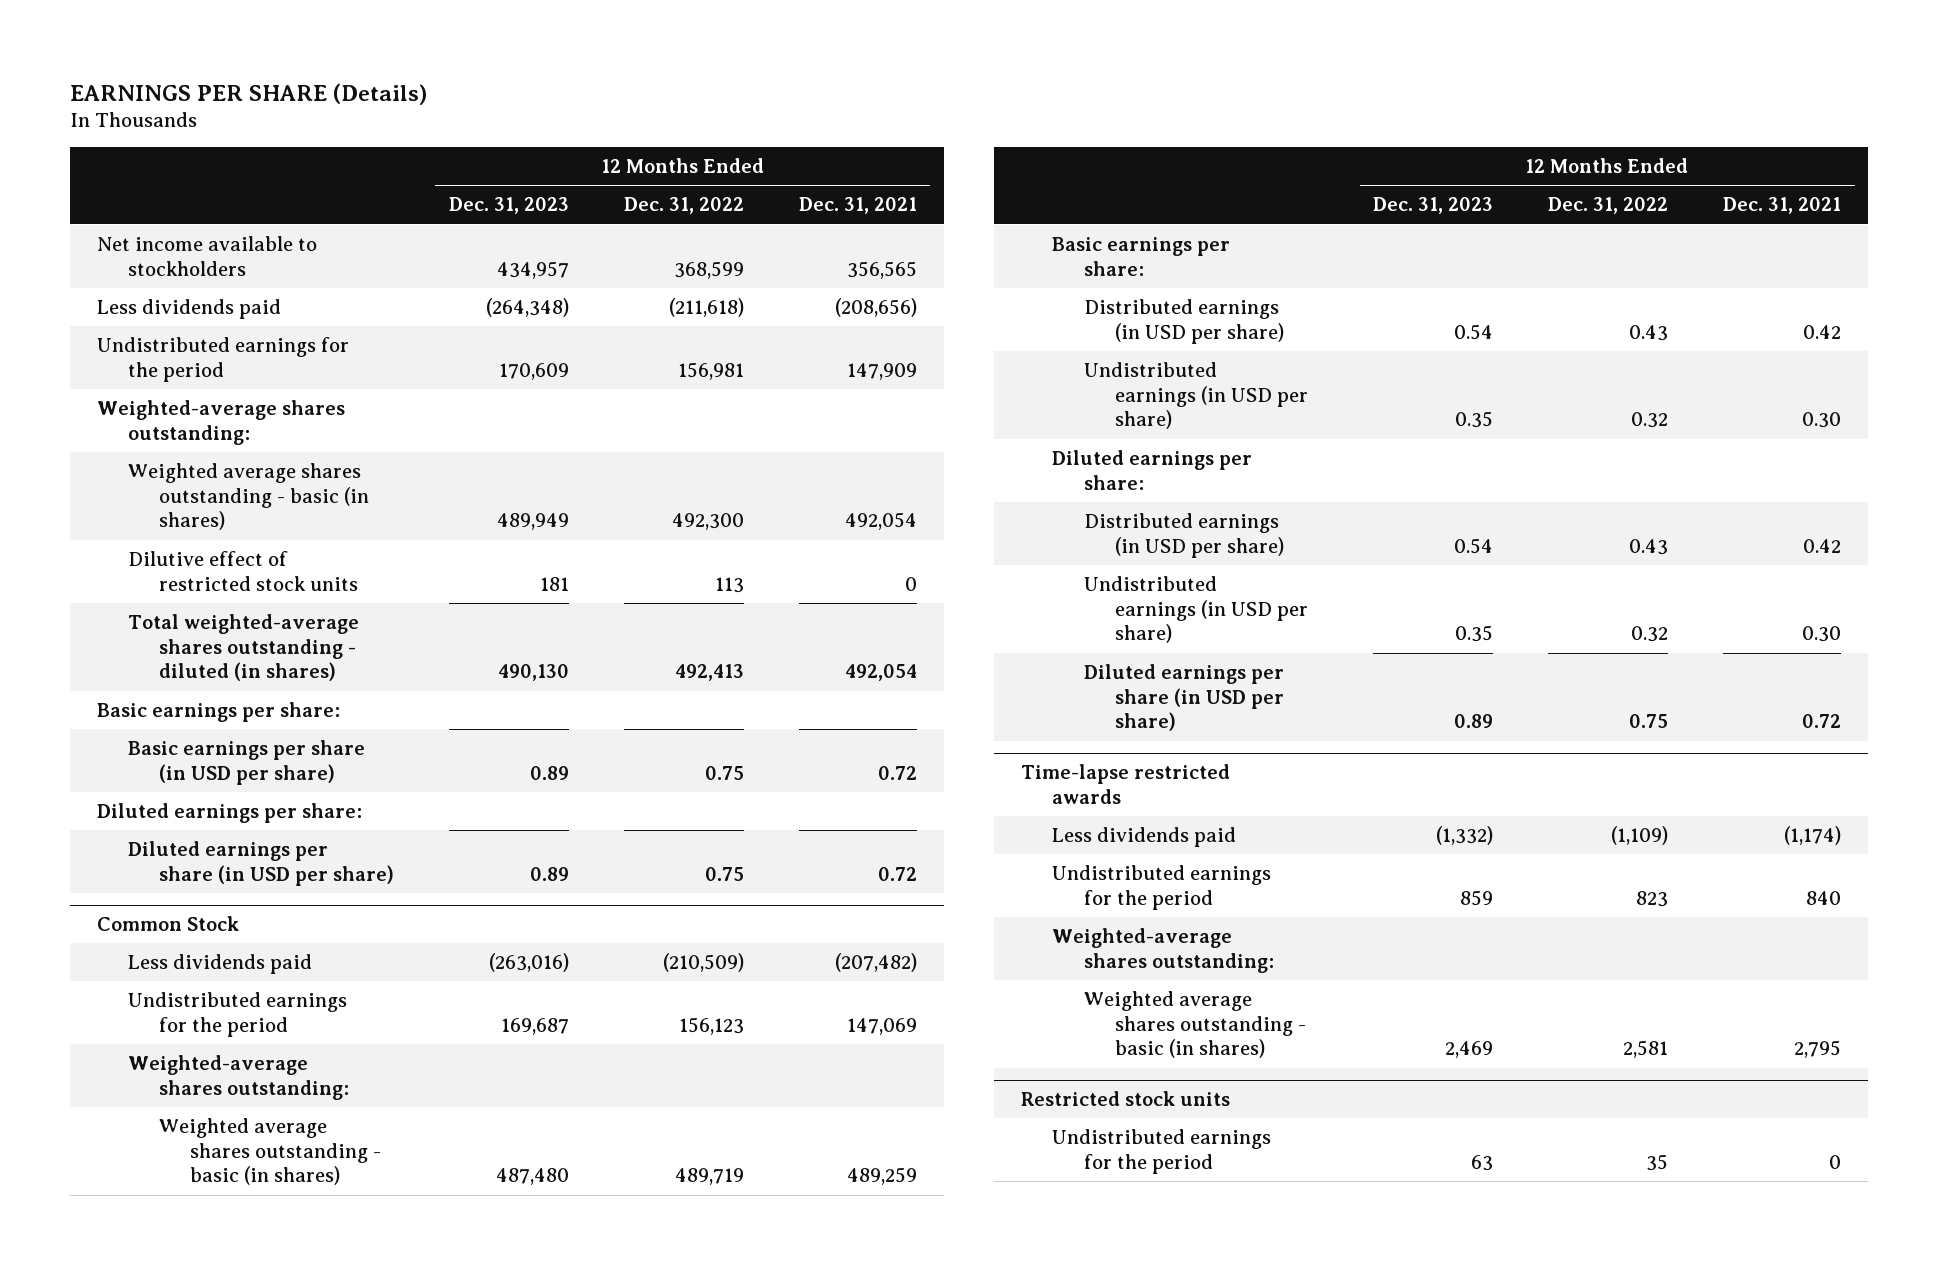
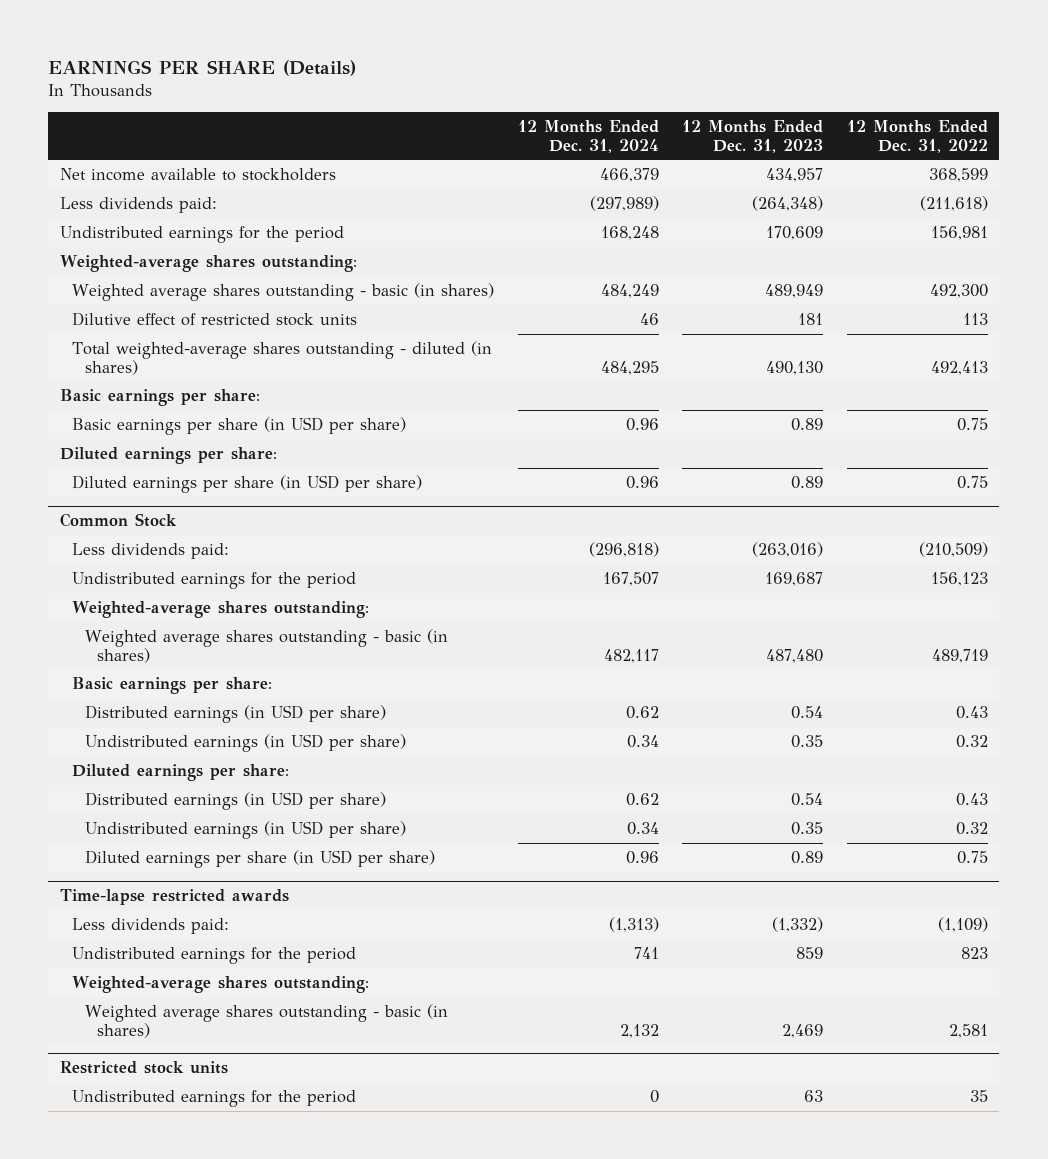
- | 12 Months Ended Dec. 31, 2023 | 12 Months Ended Dec. 31, 2022 | 12 Months Ended Dec. 31, 2021
+ | 12 Months Ended Dec. 31, 2024 | 12 Months Ended Dec. 31, 2023 | 12 Months Ended Dec. 31, 2022
- Less dividends paid | (264,348) | (211,618) | (208,656)
+ Less dividends paid: | (297,989) | (264,348) | (211,618)
@ Common Stock
- Less dividends paid | (263,016) | (210,509) | (207,482)
+ Less dividends paid: | (296,818) | (263,016) | (210,509)
@ Time-lapse restricted awards
- Less dividends paid | (1,332) | (1,109) | (1,174)
+ Less dividends paid: | (1,313) | (1,332) | (1,109)

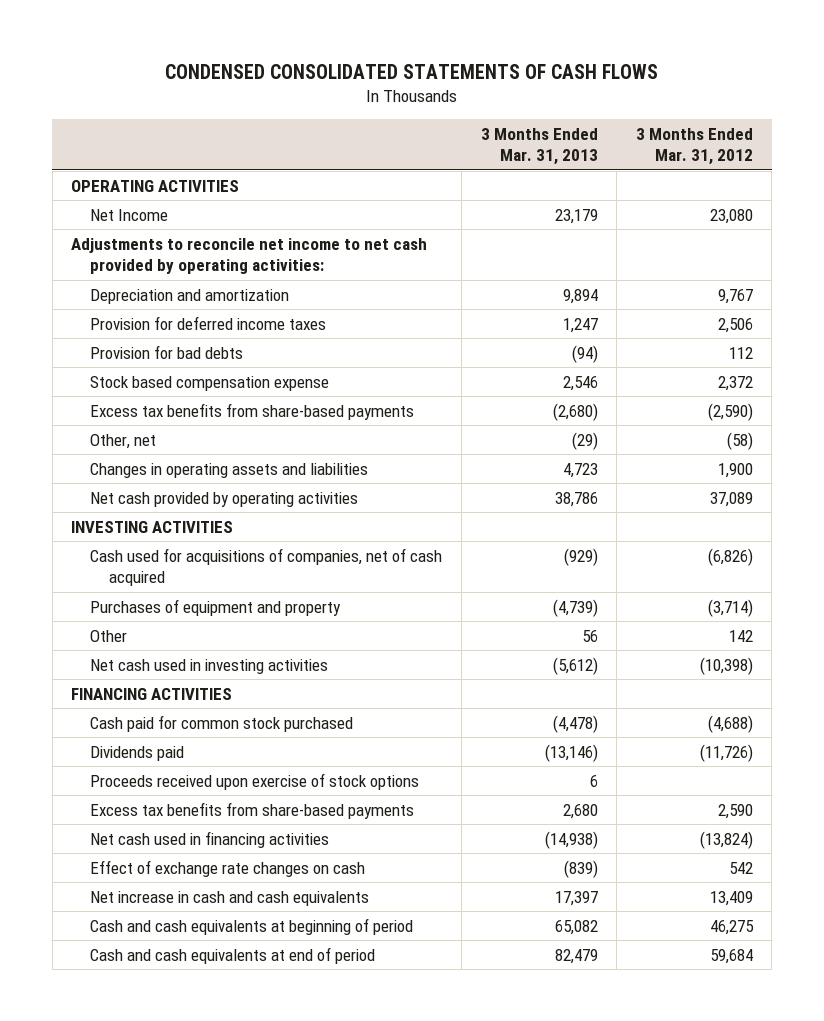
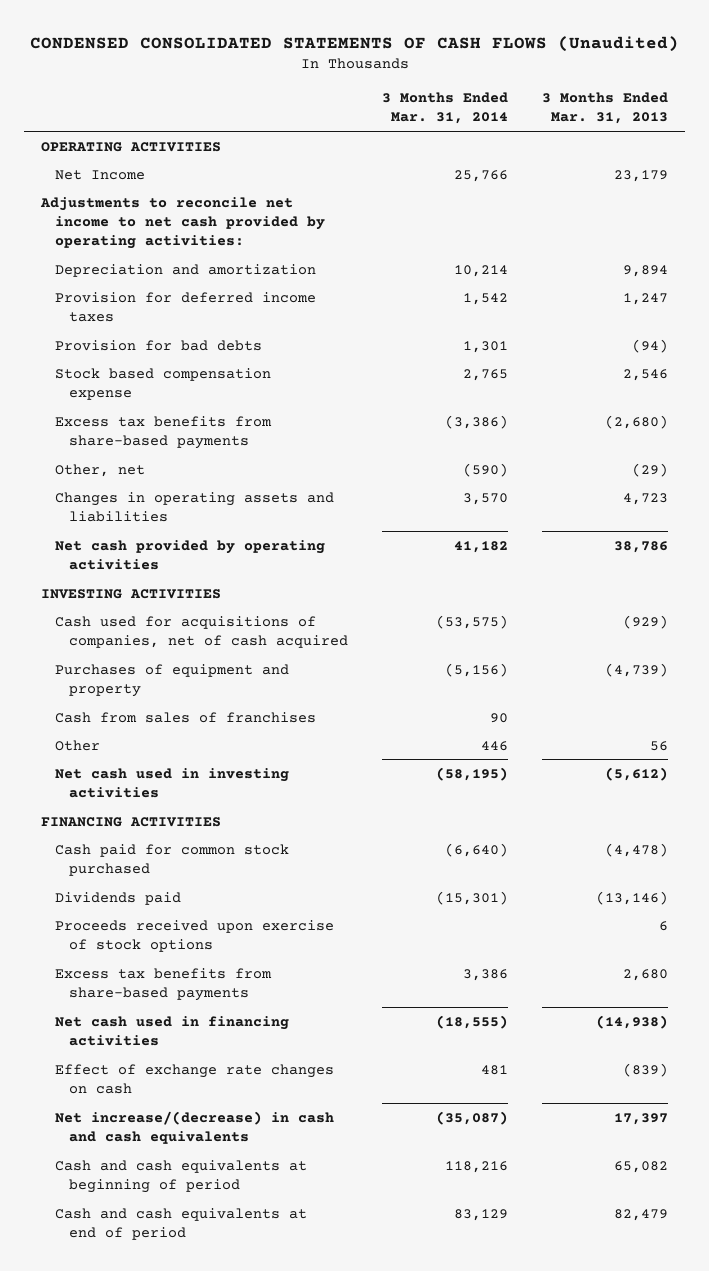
- CONDENSED CONSOLIDATED STATEMENTS OF CASH FLOWS
+ CONDENSED CONSOLIDATED STATEMENTS OF CASH FLOWS (Unaudited)
- | 3 Months Ended Mar. 31, 2013 | 3 Months Ended Mar. 31, 2012
+ | 3 Months Ended Mar. 31, 2014 | 3 Months Ended Mar. 31, 2013
+ Cash from sales of franchises | 90 |
- Net increase in cash and cash equivalents | 17,397 | 13,409
+ Net increase/(decrease) in cash and cash equivalents | (35,087) | 17,397

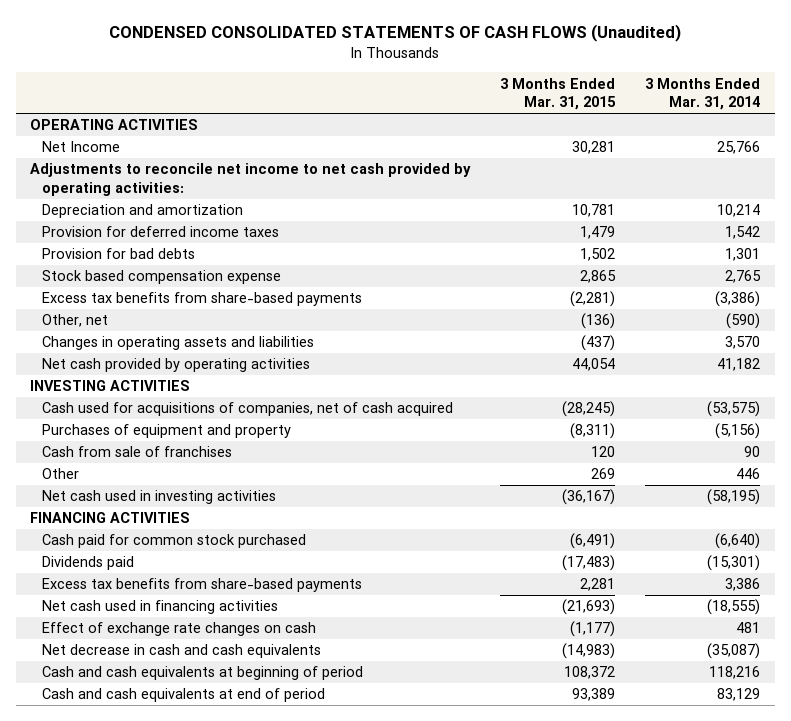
- | 3 Months Ended Mar. 31, 2014 | 3 Months Ended Mar. 31, 2013
+ | 3 Months Ended Mar. 31, 2015 | 3 Months Ended Mar. 31, 2014
- Cash from sales of franchises | 90 |
+ Cash from sale of franchises | 120 | 90
- Proceeds received upon exercise of stock options | | 6
- Net increase/(decrease) in cash and cash equivalents | (35,087) | 17,397
+ Net decrease in cash and cash equivalents | (14,983) | (35,087)

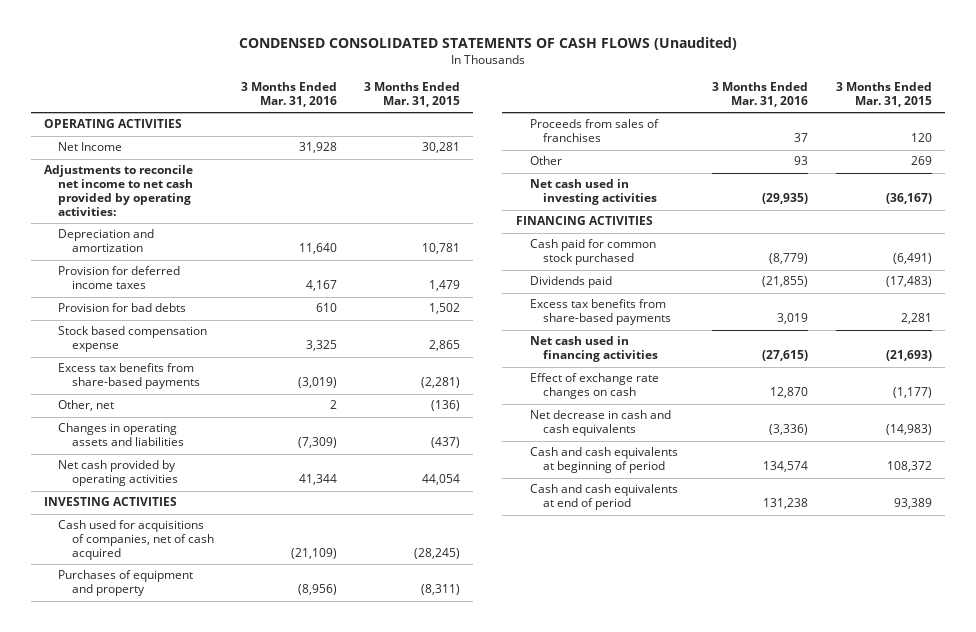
- | 3 Months Ended Mar. 31, 2015 | 3 Months Ended Mar. 31, 2014
+ | 3 Months Ended Mar. 31, 2016 | 3 Months Ended Mar. 31, 2015
- Cash from sale of franchises | 120 | 90
+ Proceeds from sales of franchises | 37 | 120

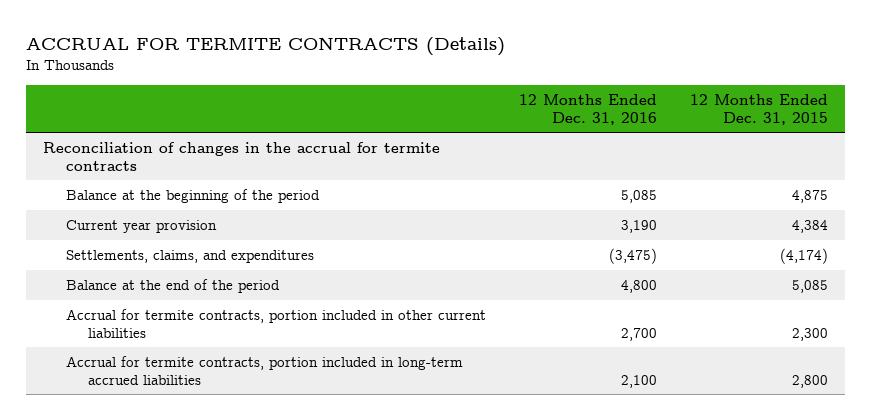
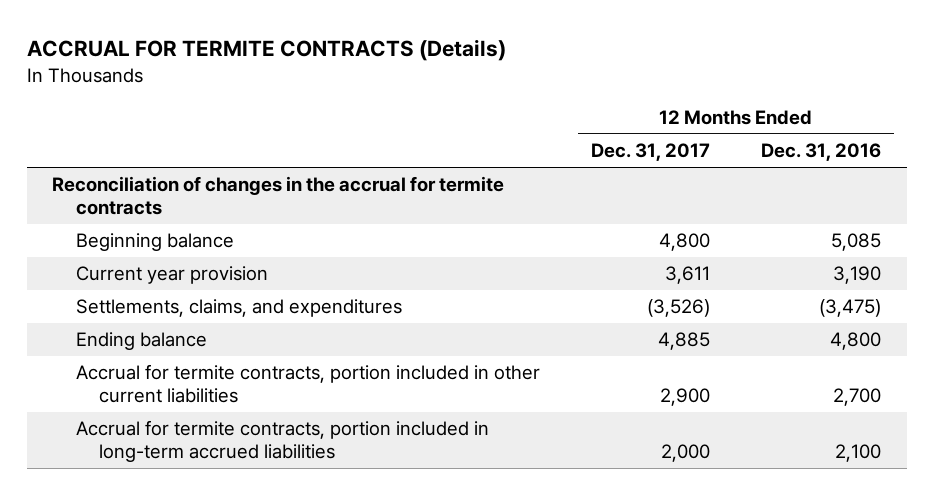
- | 12 Months Ended Dec. 31, 2016 | 12 Months Ended Dec. 31, 2015
+ | 12 Months Ended Dec. 31, 2017 | 12 Months Ended Dec. 31, 2016
- Balance at the beginning of the period | 5,085 | 4,875
+ Beginning balance | 4,800 | 5,085
- Balance at the end of the period | 4,800 | 5,085
+ Ending balance | 4,885 | 4,800

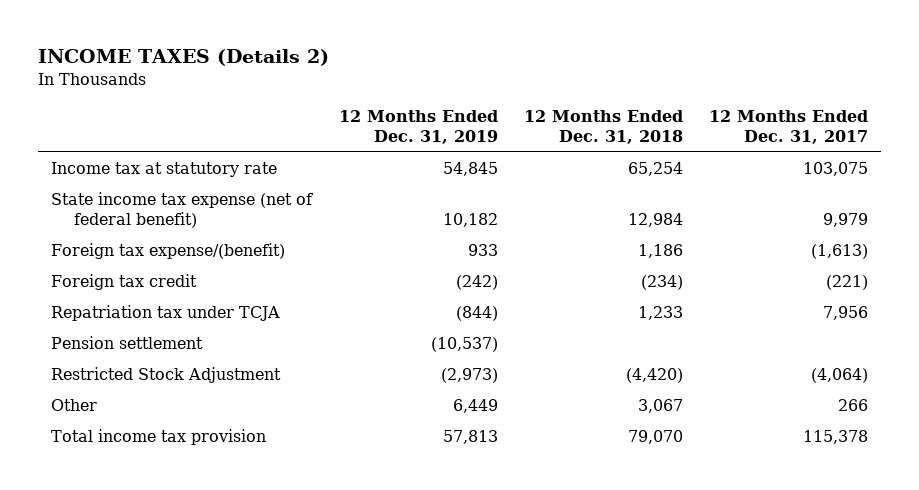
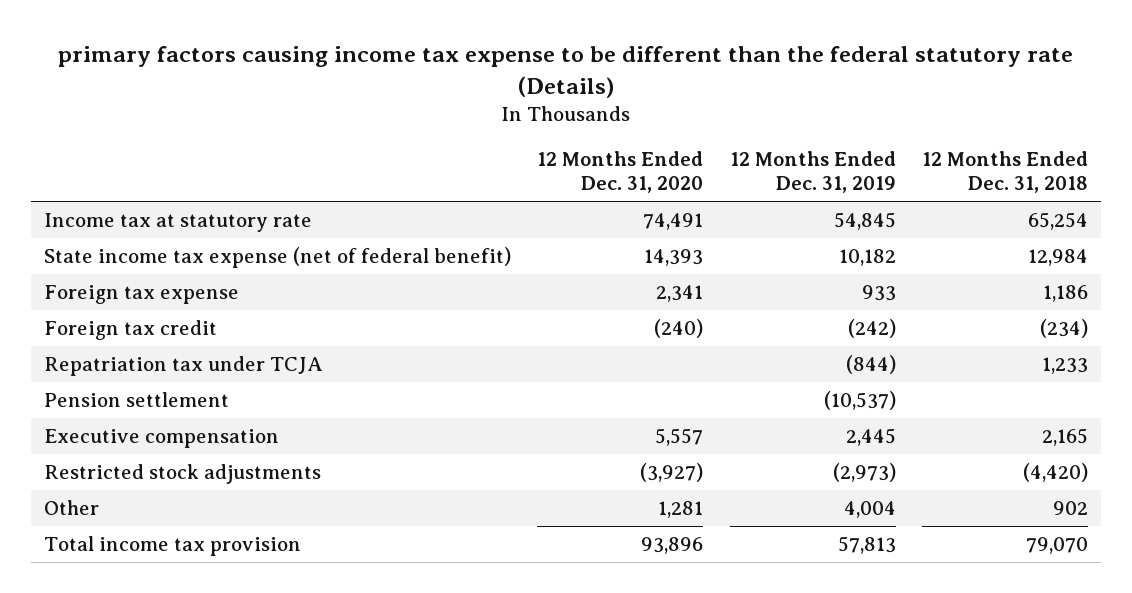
- INCOME TAXES (Details 2)
+ primary factors causing income tax expense to be different than the federal statutory rate (Details)
- | 12 Months Ended Dec. 31, 2019 | 12 Months Ended Dec. 31, 2018 | 12 Months Ended Dec. 31, 2017
+ | 12 Months Ended Dec. 31, 2020 | 12 Months Ended Dec. 31, 2019 | 12 Months Ended Dec. 31, 2018
- Foreign tax expense/(benefit) | 933 | 1,186 | (1,613)
+ Foreign tax expense | 2,341 | 933 | 1,186
- Restricted Stock Adjustment | (2,973) | (4,420) | (4,064)
- Other | 6,449 | 3,067 | 266
+ Executive compensation | 5,557 | 2,445 | 2,165
+ Restricted stock adjustments | (3,927) | (2,973) | (4,420)
+ Other | 1,281 | 4,004 | 902

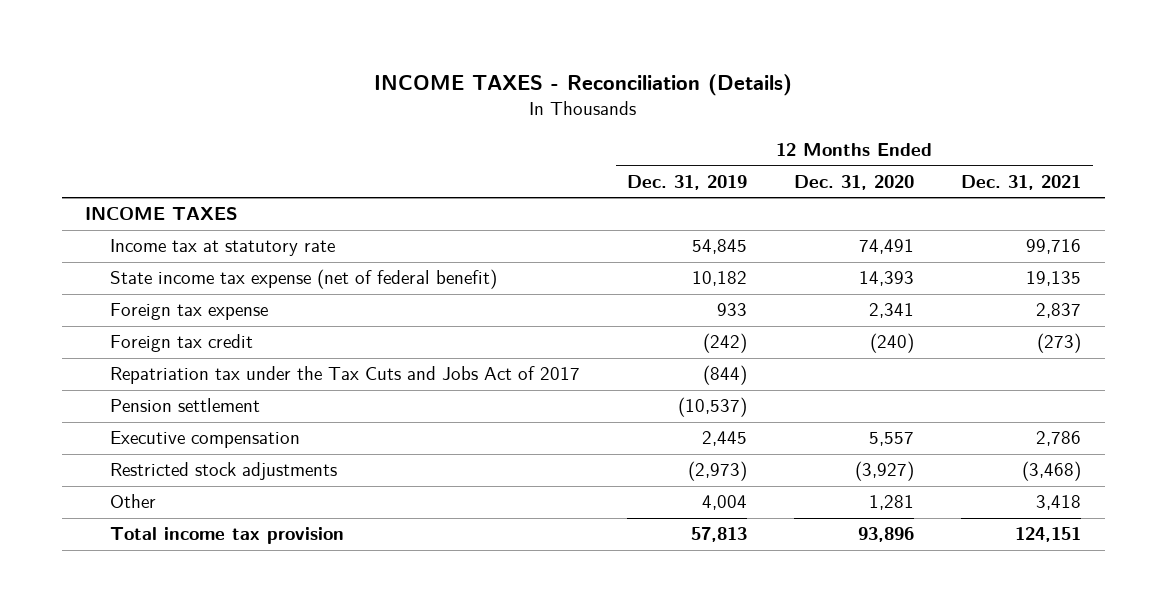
- primary factors causing income tax expense to be different than the federal statutory rate (Details)
+ INCOME TAXES - Reconciliation (Details)
- | 12 Months Ended Dec. 31, 2020 | 12 Months Ended Dec. 31, 2019 | 12 Months Ended Dec. 31, 2018
+ | 12 Months Ended Dec. 31, 2019 | 12 Months Ended Dec. 31, 2020 | 12 Months Ended Dec. 31, 2021
+ INCOME TAXES
- Repatriation tax under TCJA | | (844) | 1,233
+ Repatriation tax under the Tax Cuts and Jobs Act of 2017 | (844) | |

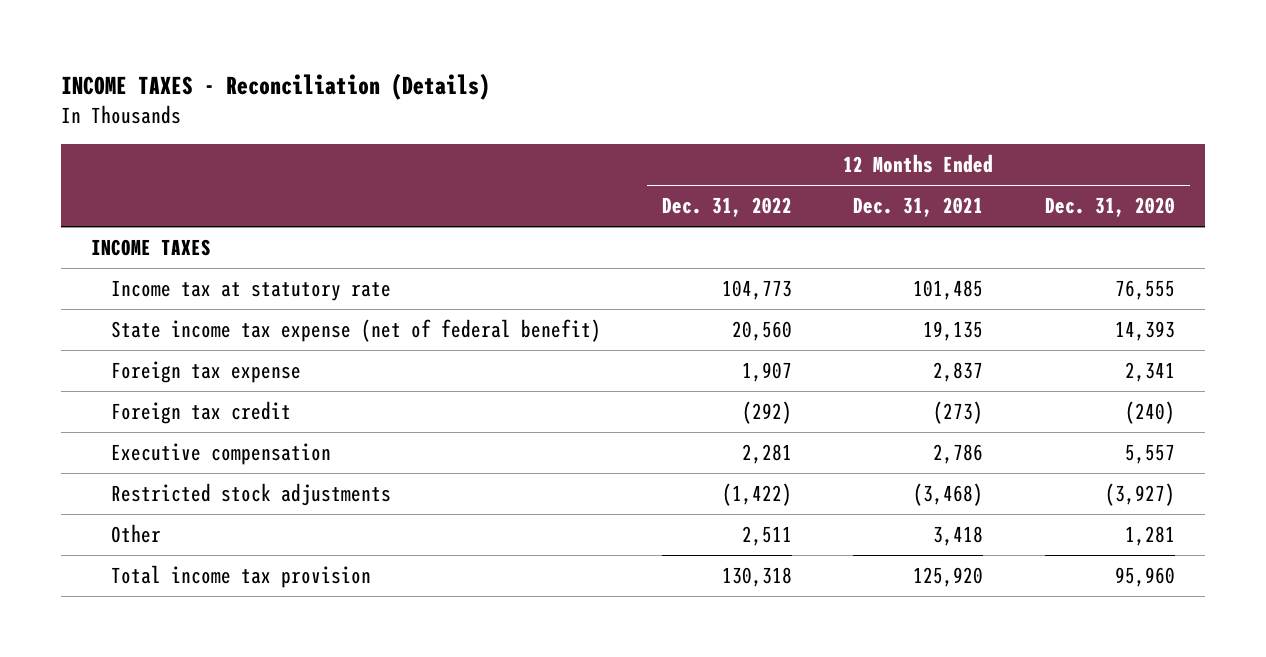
- | 12 Months Ended Dec. 31, 2019 | 12 Months Ended Dec. 31, 2020 | 12 Months Ended Dec. 31, 2021
+ | 12 Months Ended Dec. 31, 2022 | 12 Months Ended Dec. 31, 2021 | 12 Months Ended Dec. 31, 2020
- Income tax at statutory rate | 54,845 | 74,491 | 99,716
+ Income tax at statutory rate | 104,773 | 101,485 | 76,555
- Repatriation tax under the Tax Cuts and Jobs Act of 2017 | (844) | |
- Pension settlement | (10,537) | |
- Total income tax provision | 57,813 | 93,896 | 124,151
+ Total income tax provision | 130,318 | 125,920 | 95,960

